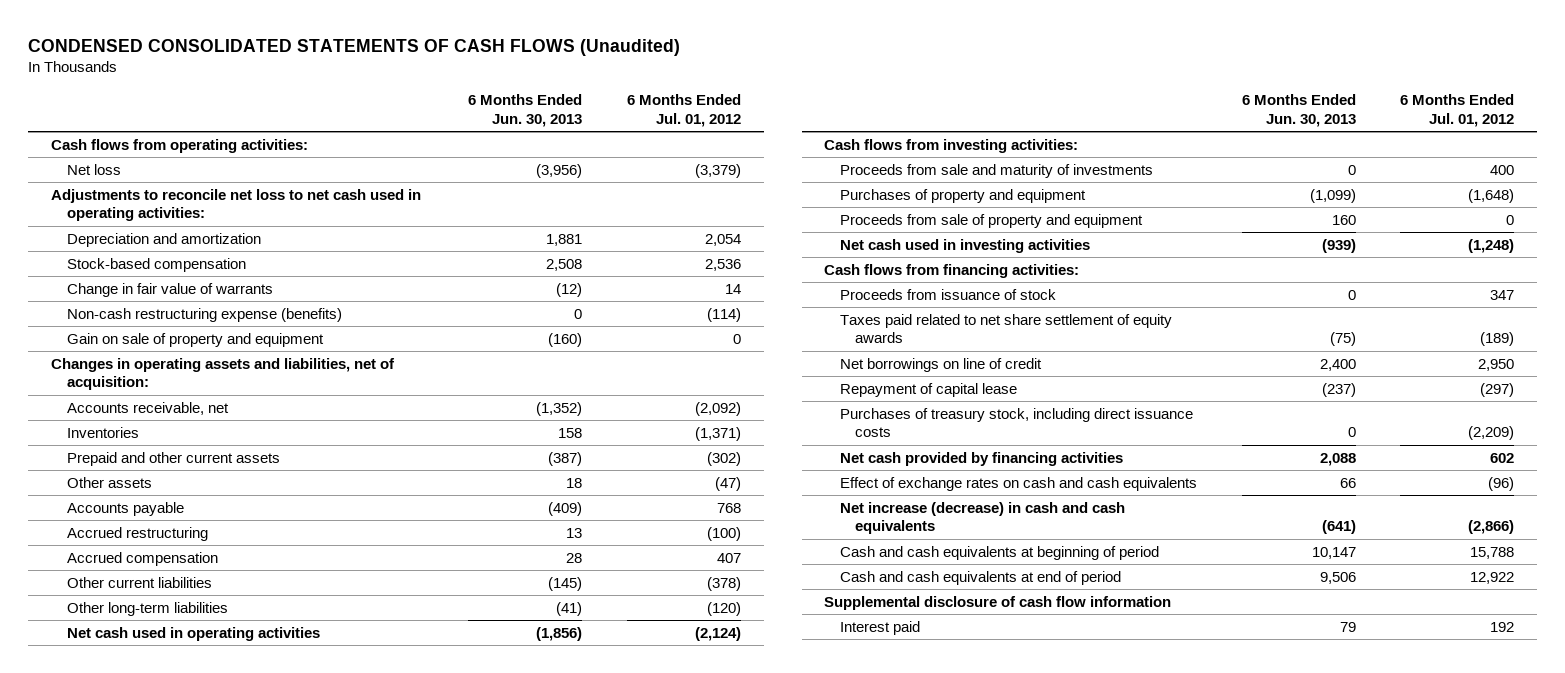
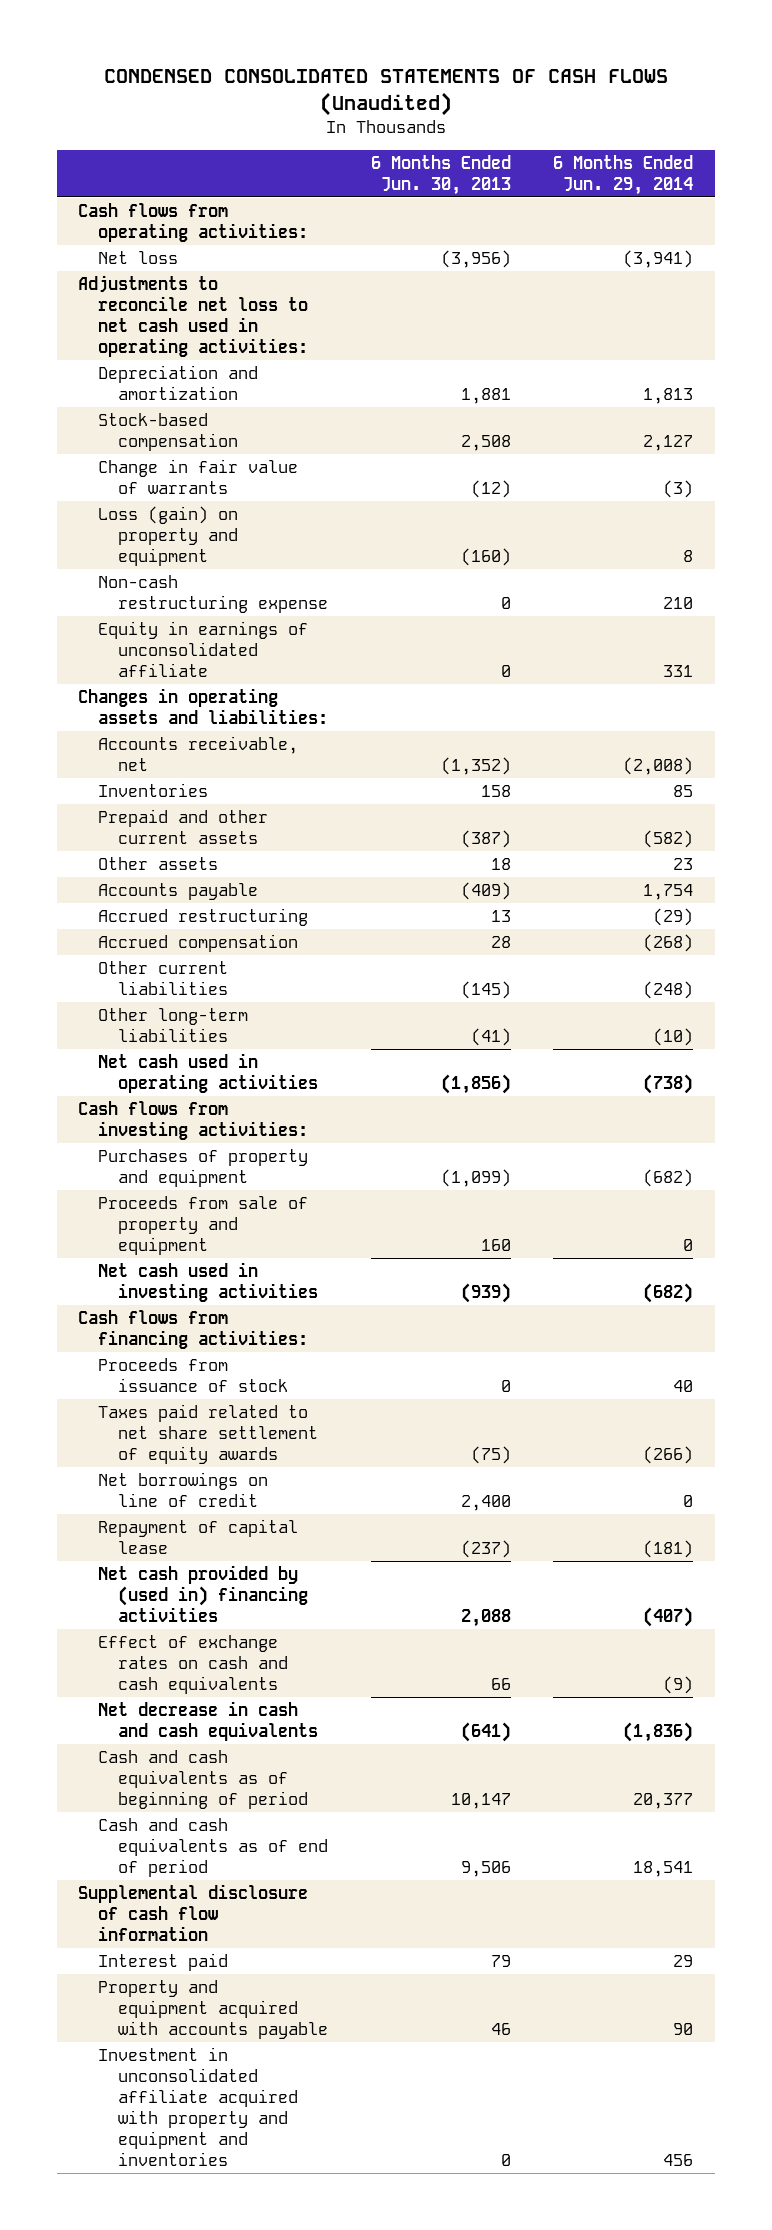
- | 6 Months Ended Jun. 30, 2013 | 6 Months Ended Jul. 01, 2012
+ | 6 Months Ended Jun. 30, 2013 | 6 Months Ended Jun. 29, 2014
- Non-cash restructuring expense (benefits) | 0 | (114)
- Gain on sale of property and equipment | (160) | 0
- Changes in operating assets and liabilities, net of acquisition:
+ Loss (gain) on property and equipment | (160) | 8
+ Non-cash restructuring expense | 0 | 210
+ Equity in earnings of unconsolidated affiliate | 0 | 331
+ Changes in operating assets and liabilities:
- Proceeds from sale and maturity of investments | 0 | 400
- Purchases of treasury stock, including direct issuance costs | 0 | (2,209)
- Net cash provided by financing activities | 2,088 | 602
+ Net cash provided by (used in) financing activities | 2,088 | (407)
- Net increase (decrease) in cash and cash equivalents | (641) | (2,866)
- Cash and cash equivalents at beginning of period | 10,147 | 15,788
- Cash and cash equivalents at end of period | 9,506 | 12,922
+ Net decrease in cash and cash equivalents | (641) | (1,836)
+ Cash and cash equivalents as of beginning of period | 10,147 | 20,377
+ Cash and cash equivalents as of end of period | 9,506 | 18,541
+ Property and equipment acquired with accounts payable | 46 | 90
+ Investment in unconsolidated affiliate acquired with property and equipment and inventories | 0 | 456

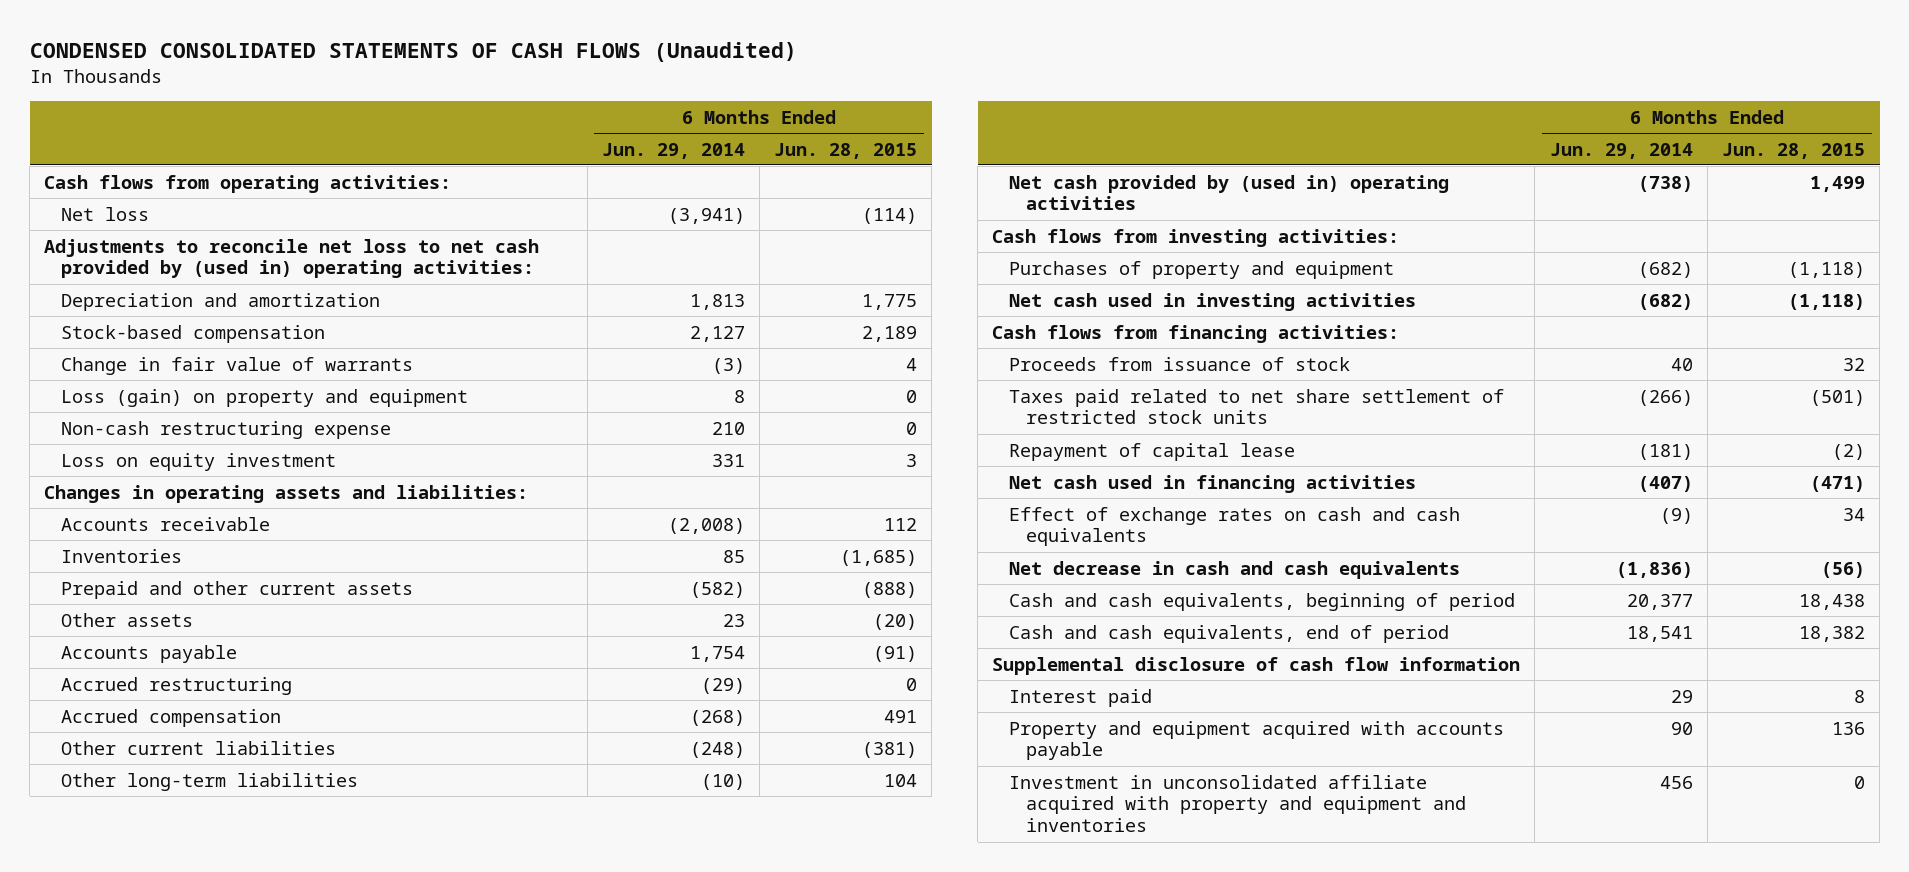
- | 6 Months Ended Jun. 30, 2013 | 6 Months Ended Jun. 29, 2014
+ | 6 Months Ended Jun. 29, 2014 | 6 Months Ended Jun. 28, 2015
- Adjustments to reconcile net loss to net cash used in operating activities:
+ Adjustments to reconcile net loss to net cash provided by (used in) operating activities:
- Equity in earnings of unconsolidated affiliate | 0 | 331
+ Loss on equity investment | 331 | 3
- Accounts receivable, net | (1,352) | (2,008)
+ Accounts receivable | (2,008) | 112
- Net cash used in operating activities | (1,856) | (738)
+ Net cash provided by (used in) operating activities | (738) | 1,499
- Proceeds from sale of property and equipment | 160 | 0
- Taxes paid related to net share settlement of equity awards | (75) | (266)
- Net borrowings on line of credit | 2,400 | 0
+ Taxes paid related to net share settlement of restricted stock units | (266) | (501)
- Net cash provided by (used in) financing activities | 2,088 | (407)
+ Net cash used in financing activities | (407) | (471)
- Cash and cash equivalents as of beginning of period | 10,147 | 20,377
- Cash and cash equivalents as of end of period | 9,506 | 18,541
+ Cash and cash equivalents, beginning of period | 20,377 | 18,438
+ Cash and cash equivalents, end of period | 18,541 | 18,382

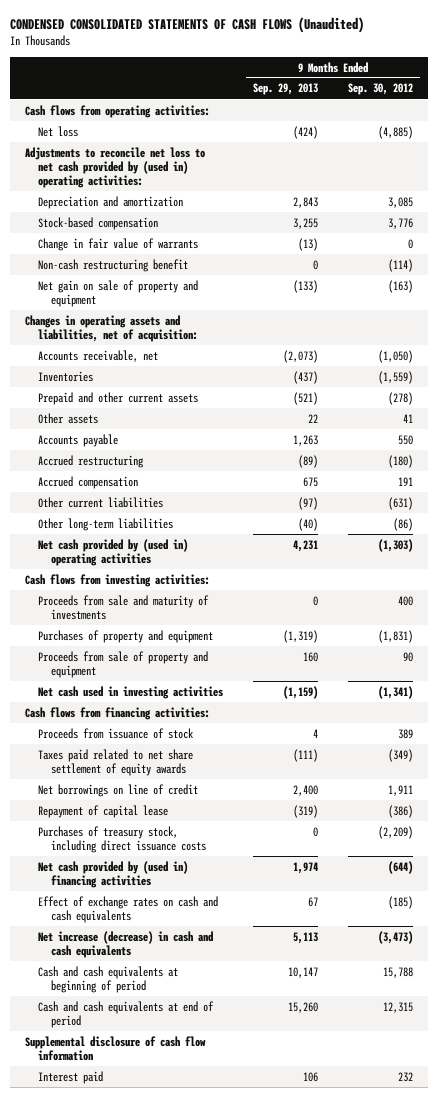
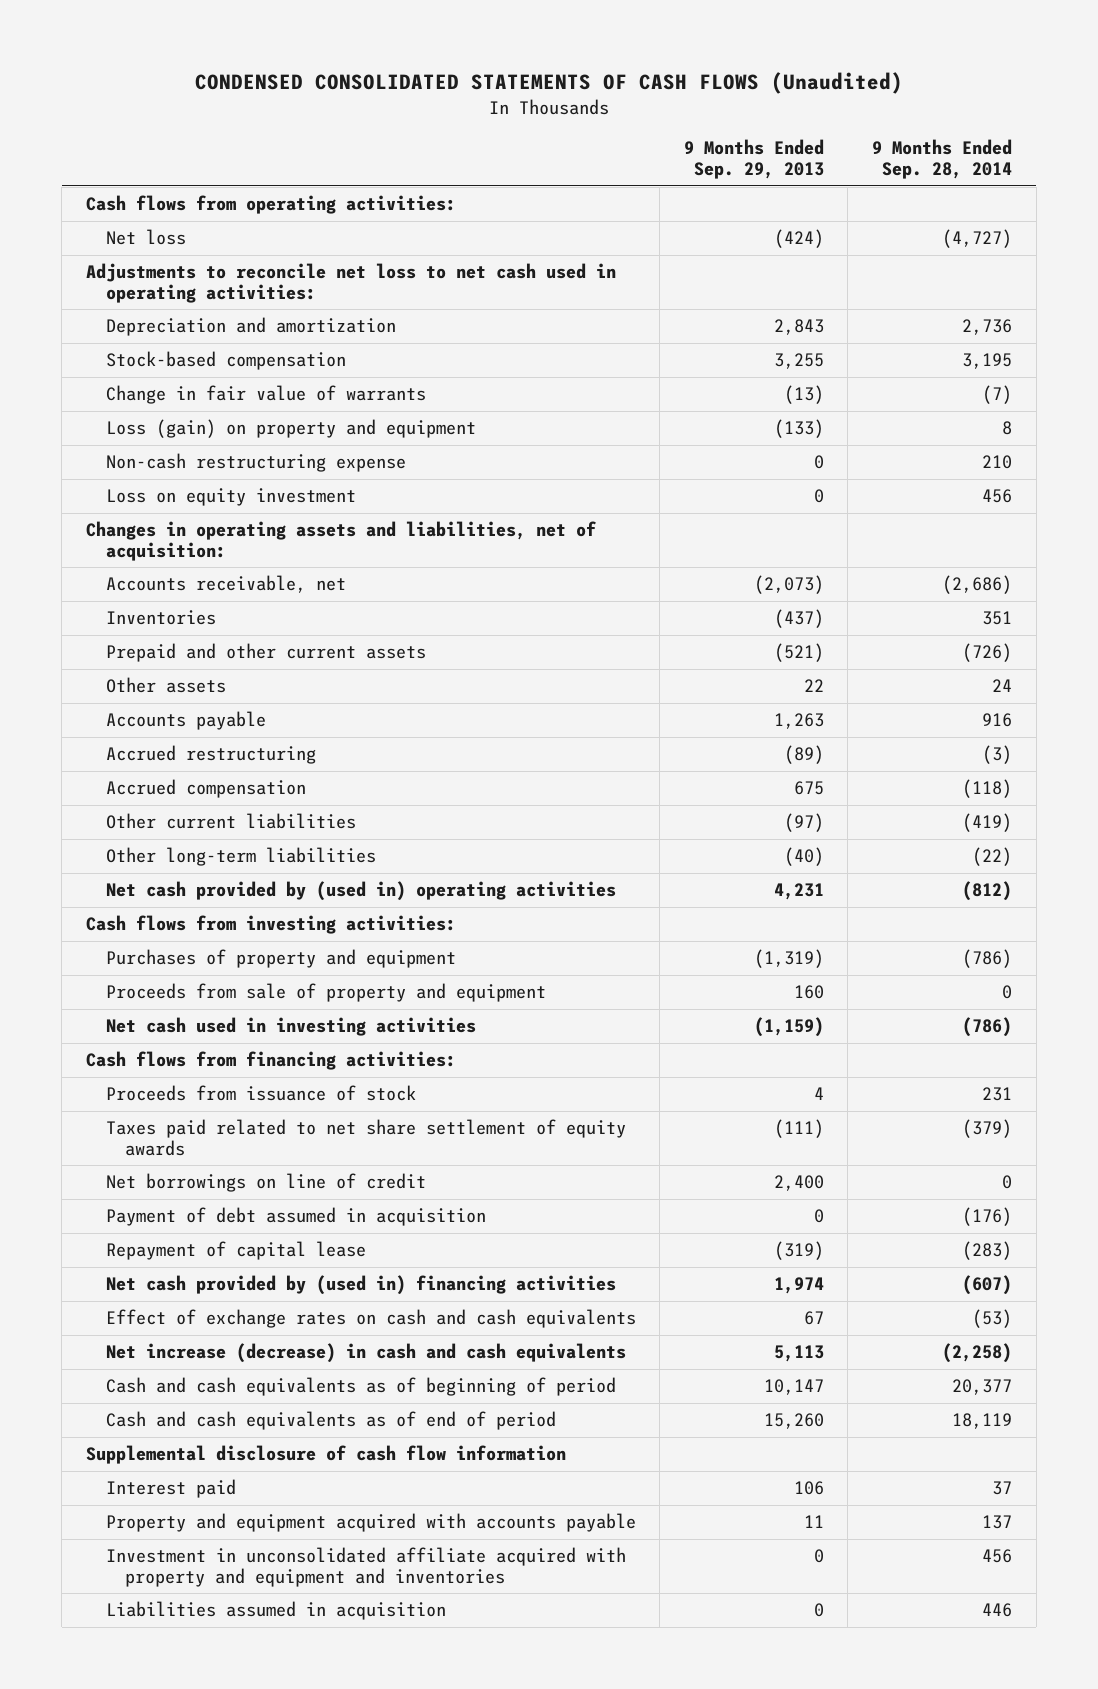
- | 9 Months Ended Sep. 29, 2013 | 9 Months Ended Sep. 30, 2012
+ | 9 Months Ended Sep. 29, 2013 | 9 Months Ended Sep. 28, 2014
- Adjustments to reconcile net loss to net cash provided by (used in) operating activities:
+ Adjustments to reconcile net loss to net cash used in operating activities:
- Non-cash restructuring benefit | 0 | (114)
- Net gain on sale of property and equipment | (133) | (163)
+ Loss (gain) on property and equipment | (133) | 8
+ Non-cash restructuring expense | 0 | 210
+ Loss on equity investment | 0 | 456
- Proceeds from sale and maturity of investments | 0 | 400
+ Payment of debt assumed in acquisition | 0 | (176)
- Purchases of treasury stock, including direct issuance costs | 0 | (2,209)
- Cash and cash equivalents at beginning of period | 10,147 | 15,788
- Cash and cash equivalents at end of period | 15,260 | 12,315
+ Cash and cash equivalents as of beginning of period | 10,147 | 20,377
+ Cash and cash equivalents as of end of period | 15,260 | 18,119
+ Property and equipment acquired with accounts payable | 11 | 137
+ Investment in unconsolidated affiliate acquired with property and equipment and inventories | 0 | 456
+ Liabilities assumed in acquisition | 0 | 446

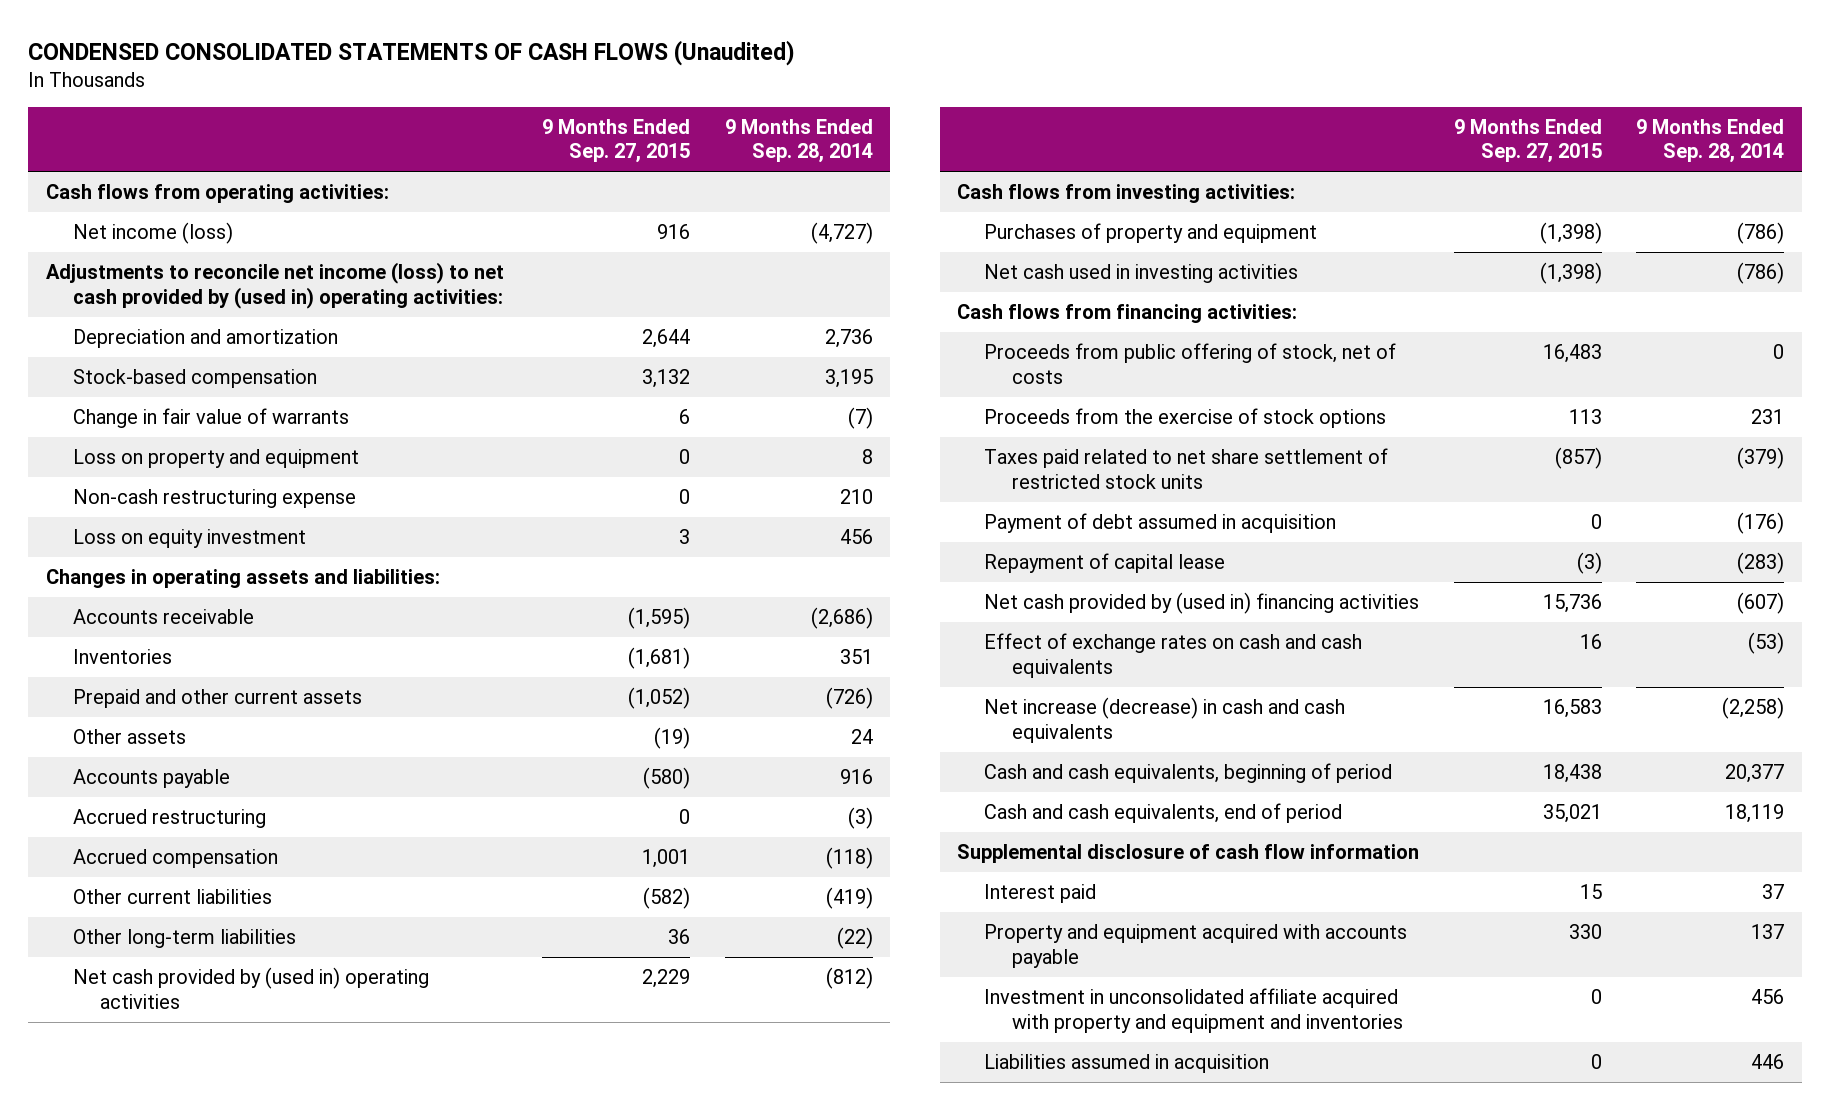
- | 9 Months Ended Sep. 29, 2013 | 9 Months Ended Sep. 28, 2014
+ | 9 Months Ended Sep. 27, 2015 | 9 Months Ended Sep. 28, 2014
- Net loss | (424) | (4,727)
- Adjustments to reconcile net loss to net cash used in operating activities:
+ Net income (loss) | 916 | (4,727)
+ Adjustments to reconcile net income (loss) to net cash provided by (used in) operating activities:
- Loss (gain) on property and equipment | (133) | 8
+ Loss on property and equipment | 0 | 8
- Changes in operating assets and liabilities, net of acquisition:
- Accounts receivable, net | (2,073) | (2,686)
+ Changes in operating assets and liabilities:
+ Accounts receivable | (1,595) | (2,686)
- Proceeds from sale of property and equipment | 160 | 0
- Proceeds from issuance of stock | 4 | 231
- Taxes paid related to net share settlement of equity awards | (111) | (379)
- Net borrowings on line of credit | 2,400 | 0
+ Proceeds from public offering of stock, net of costs | 16,483 | 0
+ Proceeds from the exercise of stock options | 113 | 231
+ Taxes paid related to net share settlement of restricted stock units | (857) | (379)
- Cash and cash equivalents as of beginning of period | 10,147 | 20,377
- Cash and cash equivalents as of end of period | 15,260 | 18,119
+ Cash and cash equivalents, beginning of period | 18,438 | 20,377
+ Cash and cash equivalents, end of period | 35,021 | 18,119

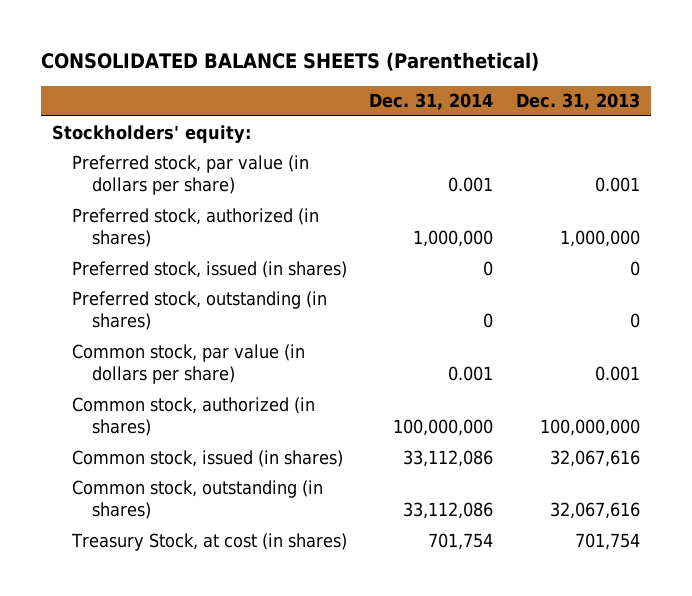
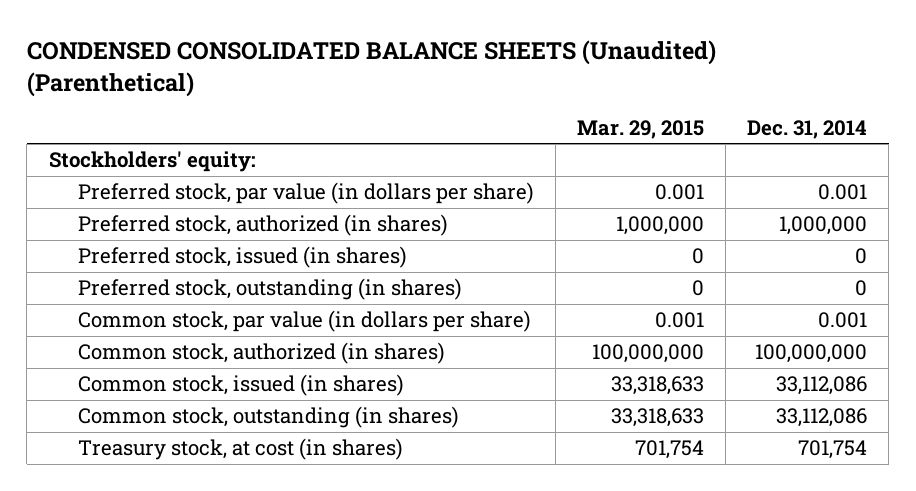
- CONSOLIDATED BALANCE SHEETS (Parenthetical)
+ CONDENSED CONSOLIDATED BALANCE SHEETS (Unaudited) (Parenthetical)
- | Dec. 31, 2014 | Dec. 31, 2013
+ | Mar. 29, 2015 | Dec. 31, 2014
- Treasury Stock, at cost (in shares) | 701,754 | 701,754
+ Treasury stock, at cost (in shares) | 701,754 | 701,754

